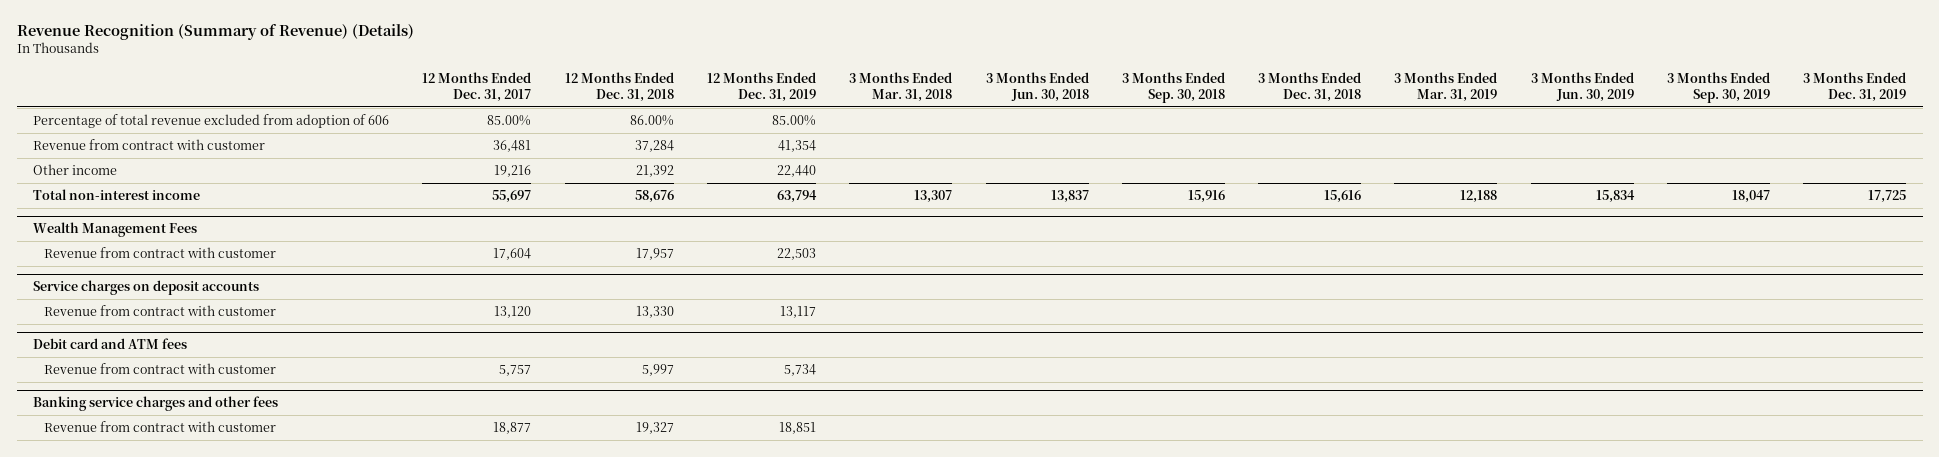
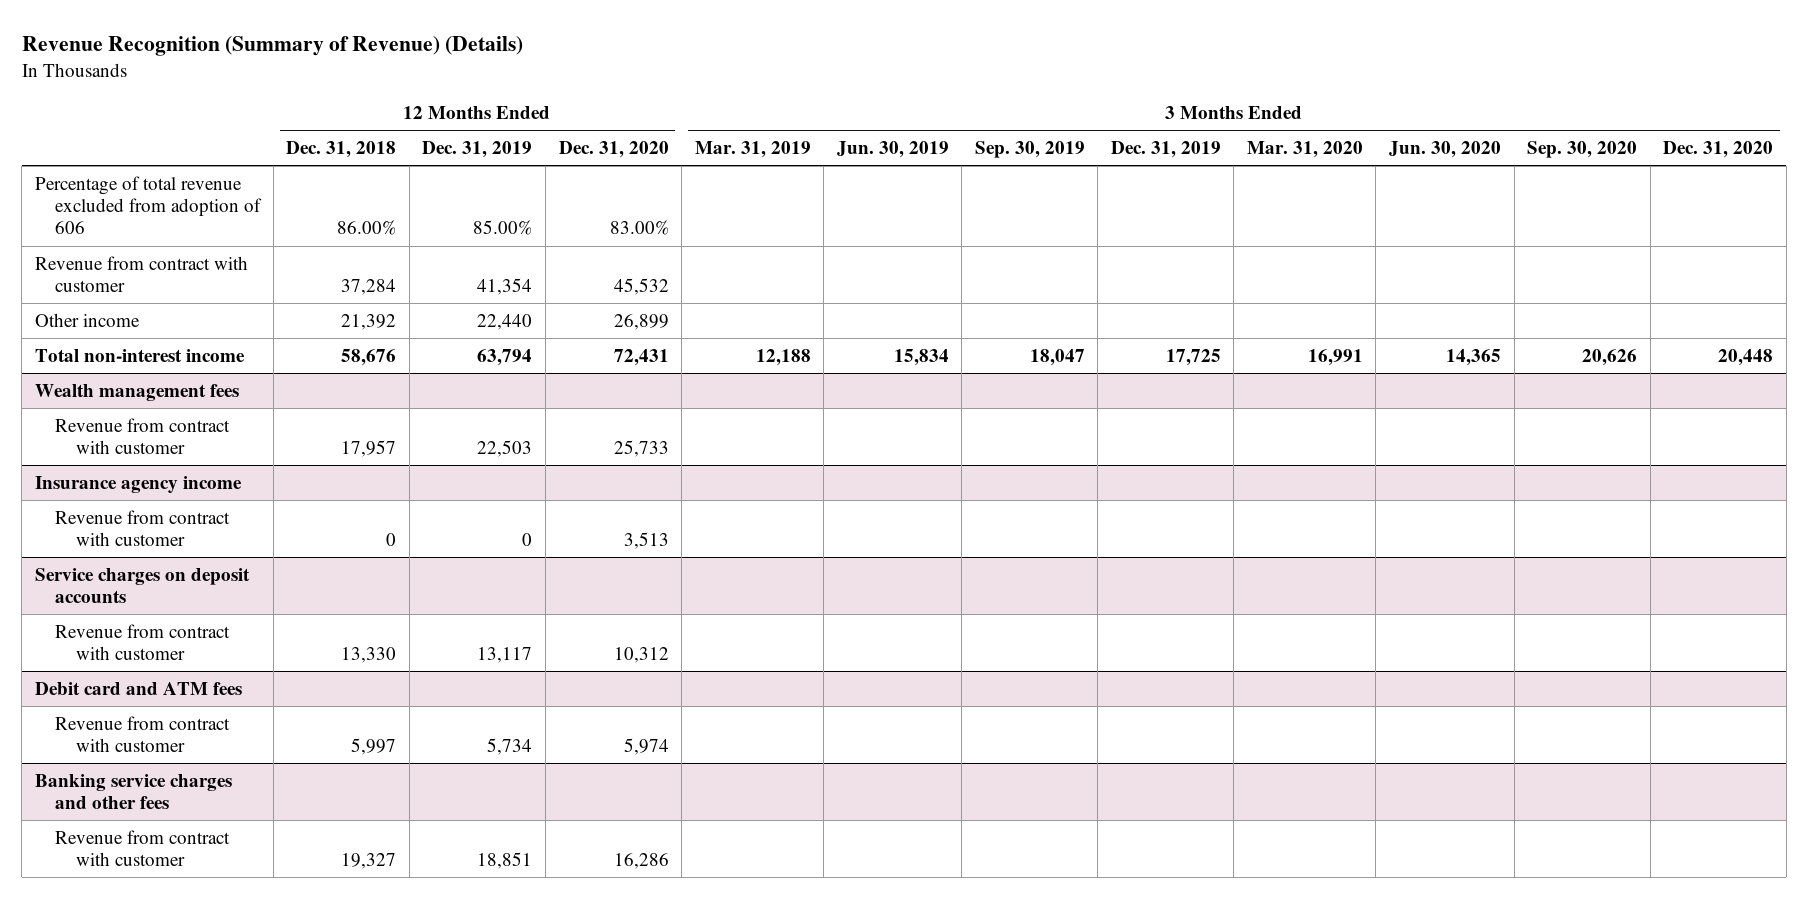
- | 12 Months Ended Dec. 31, 2017 | 12 Months Ended Dec. 31, 2018 | 12 Months Ended Dec. 31, 2019 | 3 Months Ended Mar. 31, 2018 | 3 Months Ended Jun. 30, 2018 | 3 Months Ended Sep. 30, 2018 | 3 Months Ended Dec. 31, 2018 | 3 Months Ended Mar. 31, 2019 | 3 Months Ended Jun. 30, 2019 | 3 Months Ended Sep. 30, 2019 | 3 Months Ended Dec. 31, 2019
+ | 12 Months Ended Dec. 31, 2018 | 12 Months Ended Dec. 31, 2019 | 12 Months Ended Dec. 31, 2020 | 3 Months Ended Mar. 31, 2019 | 3 Months Ended Jun. 30, 2019 | 3 Months Ended Sep. 30, 2019 | 3 Months Ended Dec. 31, 2019 | 3 Months Ended Mar. 31, 2020 | 3 Months Ended Jun. 30, 2020 | 3 Months Ended Sep. 30, 2020 | 3 Months Ended Dec. 31, 2020
- Wealth Management Fees
+ Wealth management fees
+ Insurance agency income
+ Revenue from contract with customer | 0 | 0 | 3,513 | | | | | | | |

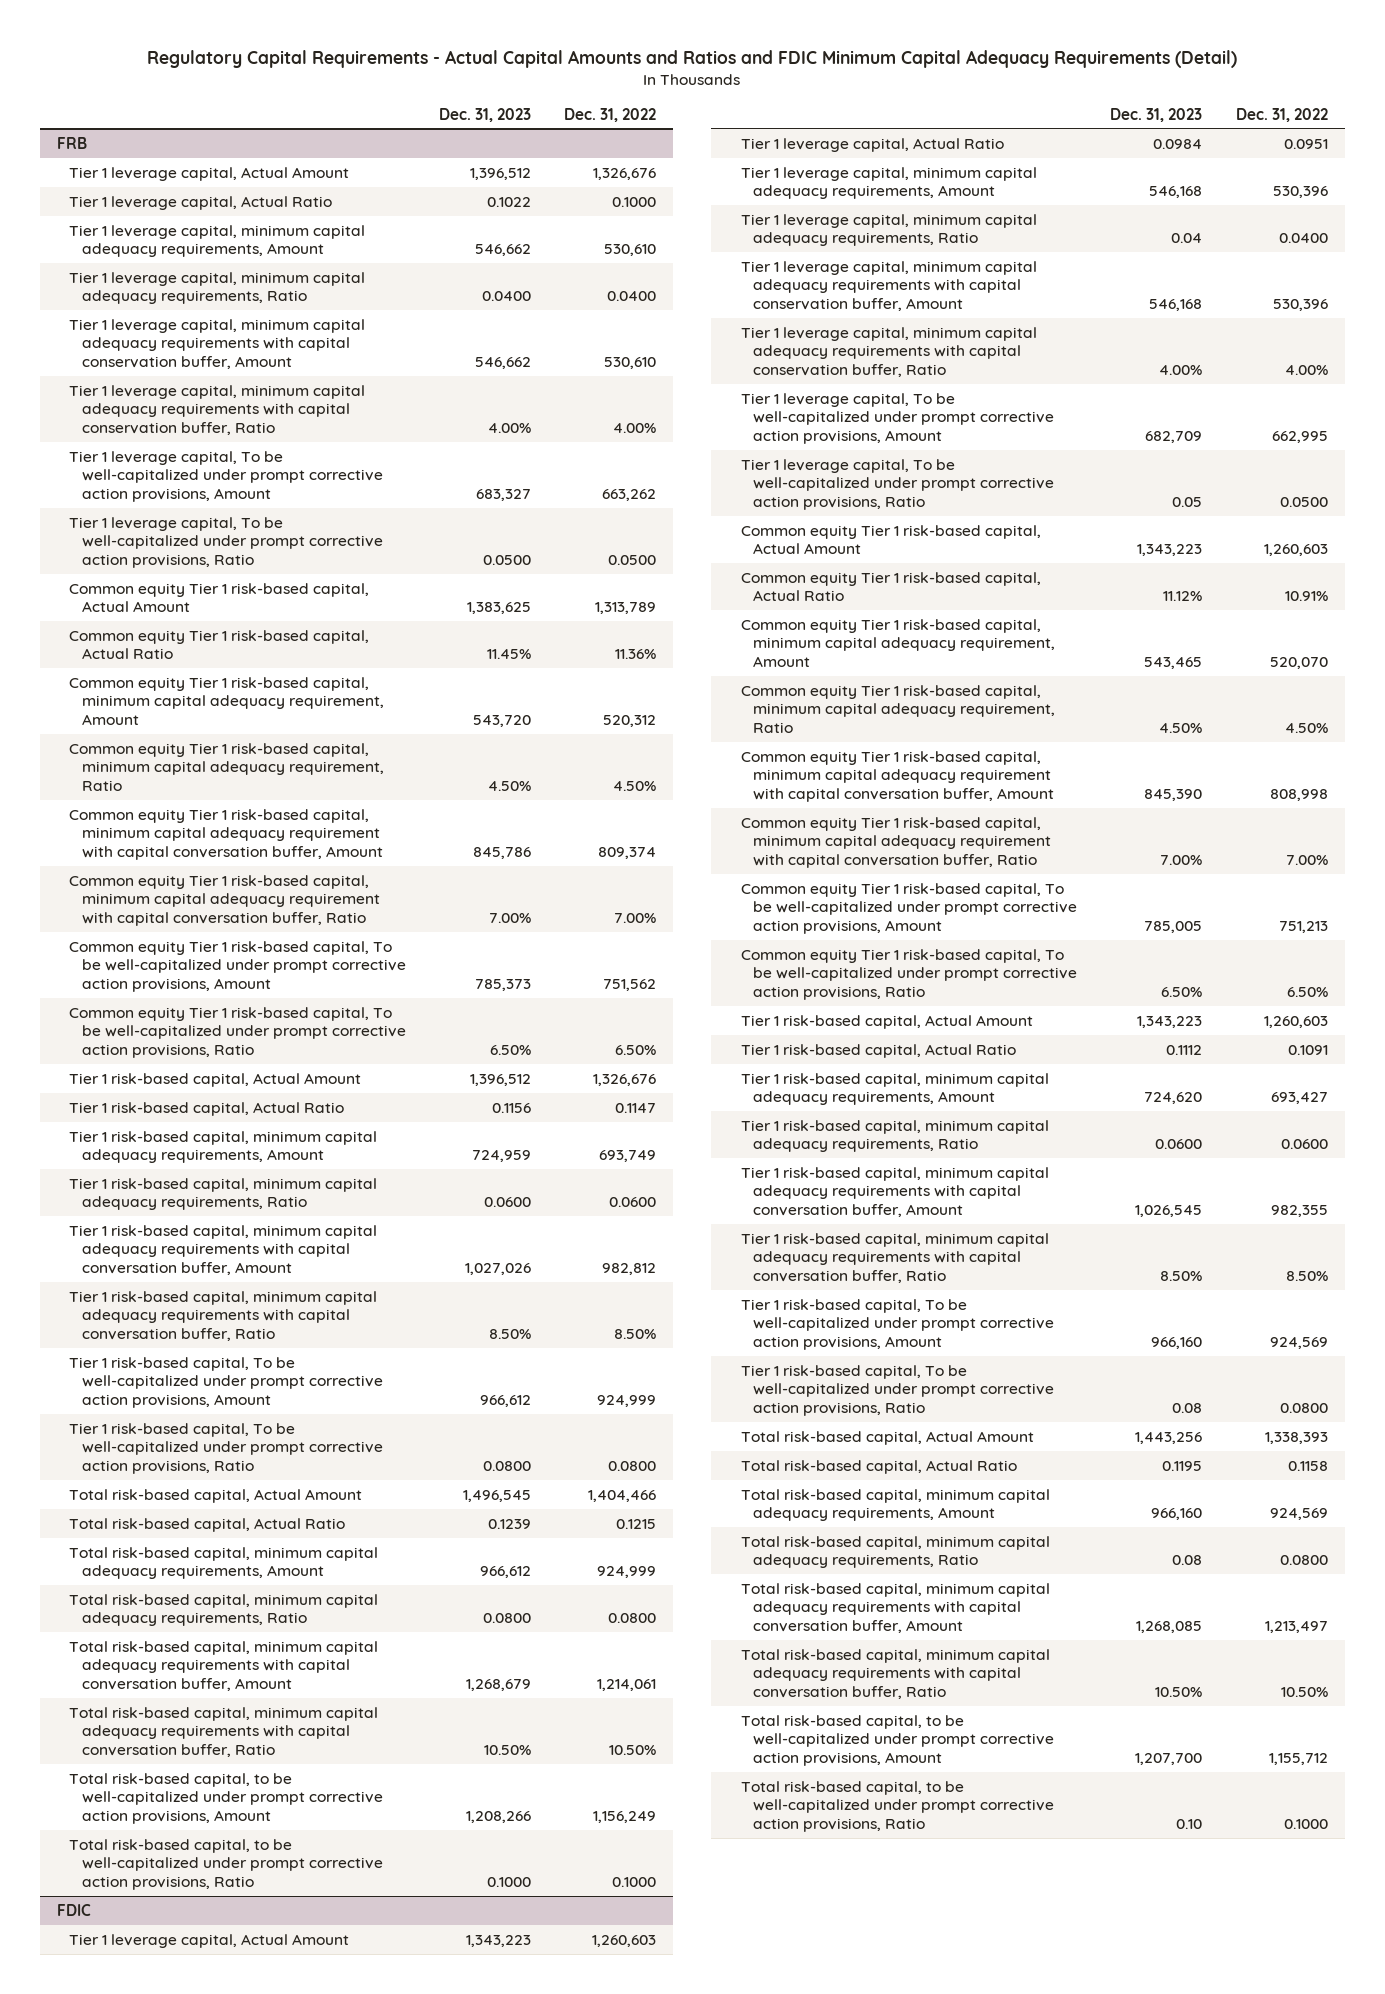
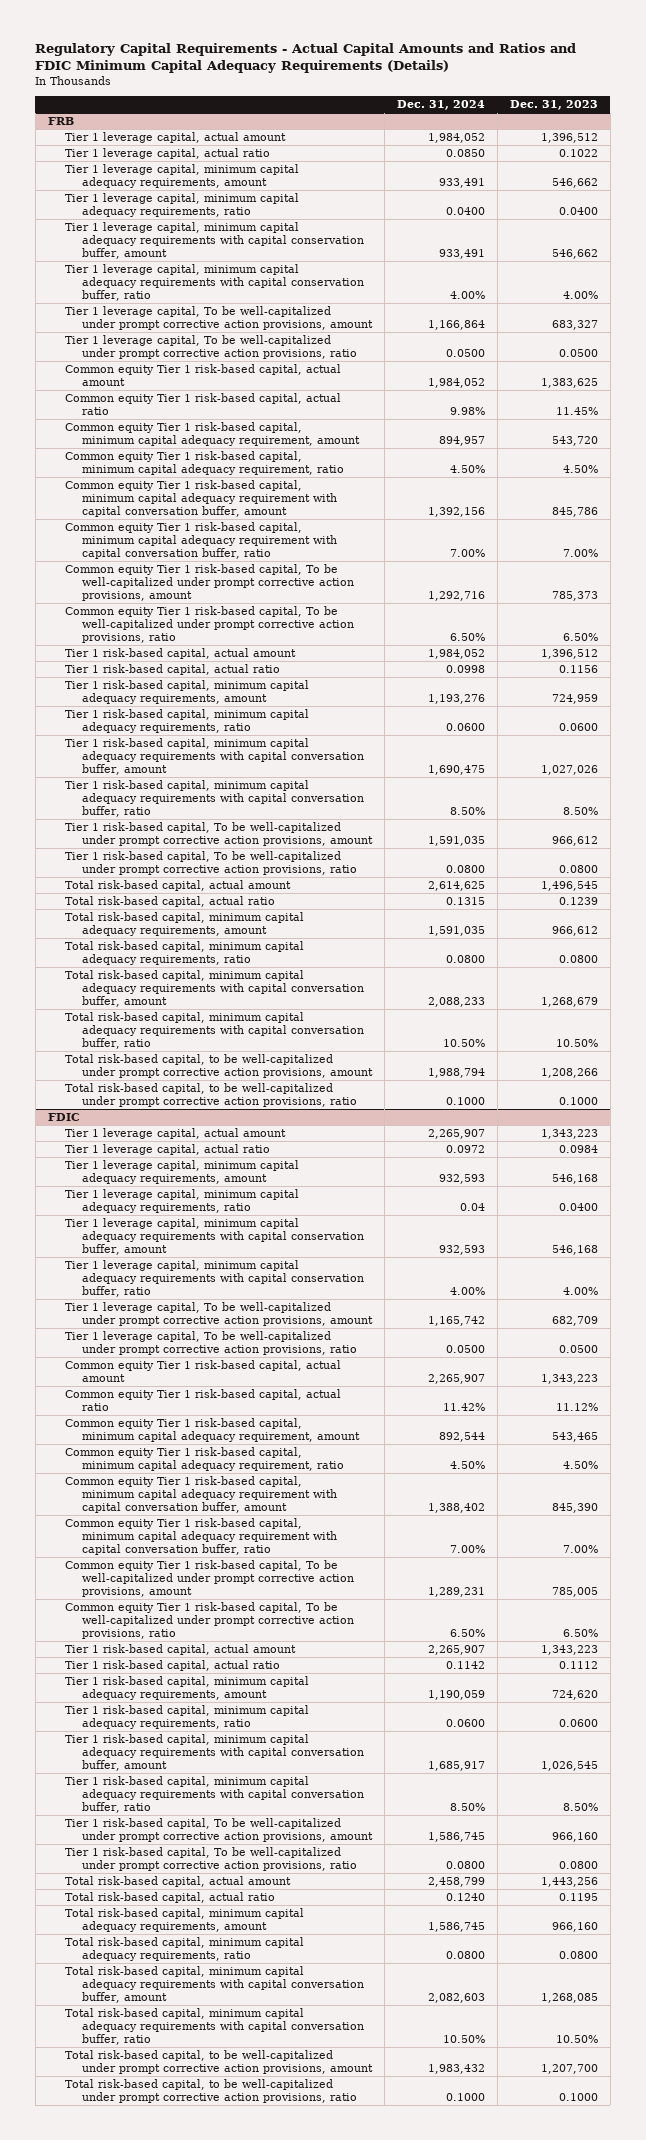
- Regulatory Capital Requirements - Actual Capital Amounts and Ratios and FDIC Minimum Capital Adequacy Requirements (Detail)
+ Regulatory Capital Requirements - Actual Capital Amounts and Ratios and FDIC Minimum Capital Adequacy Requirements (Details)
- | Dec. 31, 2023 | Dec. 31, 2022
+ | Dec. 31, 2024 | Dec. 31, 2023
@ FRB
- Tier 1 leverage capital, Actual Amount | 1,396,512 | 1,326,676
- Tier 1 leverage capital, Actual Ratio | 0.1022 | 0.1000
- Tier 1 leverage capital, minimum capital adequacy requirements, Amount | 546,662 | 530,610
- Tier 1 leverage capital, minimum capital adequacy requirements, Ratio | 0.0400 | 0.0400
- Tier 1 leverage capital, minimum capital adequacy requirements with capital conservation buffer, Amount | 546,662 | 530,610
- Tier 1 leverage capital, minimum capital adequacy requirements with capital conservation buffer, Ratio | 4.00% | 4.00%
- Tier 1 leverage capital, To be well-capitalized under prompt corrective action provisions, Amount | 683,327 | 663,262
- Tier 1 leverage capital, To be well-capitalized under prompt corrective action provisions, Ratio | 0.0500 | 0.0500
- Common equity Tier 1 risk-based capital, Actual Amount | 1,383,625 | 1,313,789
- Common equity Tier 1 risk-based capital, Actual Ratio | 11.45% | 11.36%
- Common equity Tier 1 risk-based capital, minimum capital adequacy requirement, Amount | 543,720 | 520,312
- Common equity Tier 1 risk-based capital, minimum capital adequacy requirement, Ratio | 4.50% | 4.50%
- Common equity Tier 1 risk-based capital, minimum capital adequacy requirement with capital conversation buffer, Amount | 845,786 | 809,374
- Common equity Tier 1 risk-based capital, minimum capital adequacy requirement with capital conversation buffer, Ratio | 7.00% | 7.00%
- Common equity Tier 1 risk-based capital, To be well-capitalized under prompt corrective action provisions, Amount | 785,373 | 751,562
- Common equity Tier 1 risk-based capital, To be well-capitalized under prompt corrective action provisions, Ratio | 6.50% | 6.50%
- Tier 1 risk-based capital, Actual Amount | 1,396,512 | 1,326,676
- Tier 1 risk-based capital, Actual Ratio | 0.1156 | 0.1147
- Tier 1 risk-based capital, minimum capital adequacy requirements, Amount | 724,959 | 693,749
- Tier 1 risk-based capital, minimum capital adequacy requirements, Ratio | 0.0600 | 0.0600
- Tier 1 risk-based capital, minimum capital adequacy requirements with capital conversation buffer, Amount | 1,027,026 | 982,812
- Tier 1 risk-based capital, minimum capital adequacy requirements with capital conversation buffer, Ratio | 8.50% | 8.50%
- Tier 1 risk-based capital, To be well-capitalized under prompt corrective action provisions, Amount | 966,612 | 924,999
- Tier 1 risk-based capital, To be well-capitalized under prompt corrective action provisions, Ratio | 0.0800 | 0.0800
- Total risk-based capital, Actual Amount | 1,496,545 | 1,404,466
- Total risk-based capital, Actual Ratio | 0.1239 | 0.1215
- Total risk-based capital, minimum capital adequacy requirements, Amount | 966,612 | 924,999
- Total risk-based capital, minimum capital adequacy requirements, Ratio | 0.0800 | 0.0800
- Total risk-based capital, minimum capital adequacy requirements with capital conversation buffer, Amount | 1,268,679 | 1,214,061
- Total risk-based capital, minimum capital adequacy requirements with capital conversation buffer, Ratio | 10.50% | 10.50%
- Total risk-based capital, to be well-capitalized under prompt corrective action provisions, Amount | 1,208,266 | 1,156,249
- Total risk-based capital, to be well-capitalized under prompt corrective action provisions, Ratio | 0.1000 | 0.1000
+ Tier 1 leverage capital, actual amount | 1,984,052 | 1,396,512
+ Tier 1 leverage capital, actual ratio | 0.0850 | 0.1022
+ Tier 1 leverage capital, minimum capital adequacy requirements, amount | 933,491 | 546,662
+ Tier 1 leverage capital, minimum capital adequacy requirements, ratio | 0.0400 | 0.0400
+ Tier 1 leverage capital, minimum capital adequacy requirements with capital conservation buffer, amount | 933,491 | 546,662
+ Tier 1 leverage capital, minimum capital adequacy requirements with capital conservation buffer, ratio | 4.00% | 4.00%
+ Tier 1 leverage capital, To be well-capitalized under prompt corrective action provisions, amount | 1,166,864 | 683,327
+ Tier 1 leverage capital, To be well-capitalized under prompt corrective action provisions, ratio | 0.0500 | 0.0500
+ Common equity Tier 1 risk-based capital, actual amount | 1,984,052 | 1,383,625
+ Common equity Tier 1 risk-based capital, actual ratio | 9.98% | 11.45%
+ Common equity Tier 1 risk-based capital, minimum capital adequacy requirement, amount | 894,957 | 543,720
+ Common equity Tier 1 risk-based capital, minimum capital adequacy requirement, ratio | 4.50% | 4.50%
+ Common equity Tier 1 risk-based capital, minimum capital adequacy requirement with capital conversation buffer, amount | 1,392,156 | 845,786
+ Common equity Tier 1 risk-based capital, minimum capital adequacy requirement with capital conversation buffer, ratio | 7.00% | 7.00%
+ Common equity Tier 1 risk-based capital, To be well-capitalized under prompt corrective action provisions, amount | 1,292,716 | 785,373
+ Common equity Tier 1 risk-based capital, To be well-capitalized under prompt corrective action provisions, ratio | 6.50% | 6.50%
+ Tier 1 risk-based capital, actual amount | 1,984,052 | 1,396,512
+ Tier 1 risk-based capital, actual ratio | 0.0998 | 0.1156
+ Tier 1 risk-based capital, minimum capital adequacy requirements, amount | 1,193,276 | 724,959
+ Tier 1 risk-based capital, minimum capital adequacy requirements, ratio | 0.0600 | 0.0600
+ Tier 1 risk-based capital, minimum capital adequacy requirements with capital conversation buffer, amount | 1,690,475 | 1,027,026
+ Tier 1 risk-based capital, minimum capital adequacy requirements with capital conversation buffer, ratio | 8.50% | 8.50%
+ Tier 1 risk-based capital, To be well-capitalized under prompt corrective action provisions, amount | 1,591,035 | 966,612
+ Tier 1 risk-based capital, To be well-capitalized under prompt corrective action provisions, ratio | 0.0800 | 0.0800
+ Total risk-based capital, actual amount | 2,614,625 | 1,496,545
+ Total risk-based capital, actual ratio | 0.1315 | 0.1239
+ Total risk-based capital, minimum capital adequacy requirements, amount | 1,591,035 | 966,612
+ Total risk-based capital, minimum capital adequacy requirements, ratio | 0.0800 | 0.0800
+ Total risk-based capital, minimum capital adequacy requirements with capital conversation buffer, amount | 2,088,233 | 1,268,679
+ Total risk-based capital, minimum capital adequacy requirements with capital conversation buffer, ratio | 10.50% | 10.50%
+ Total risk-based capital, to be well-capitalized under prompt corrective action provisions, amount | 1,988,794 | 1,208,266
+ Total risk-based capital, to be well-capitalized under prompt corrective action provisions, ratio | 0.1000 | 0.1000
@ FDIC
- Tier 1 leverage capital, Actual Amount | 1,343,223 | 1,260,603
- Tier 1 leverage capital, Actual Ratio | 0.0984 | 0.0951
- Tier 1 leverage capital, minimum capital adequacy requirements, Amount | 546,168 | 530,396
- Tier 1 leverage capital, minimum capital adequacy requirements, Ratio | 0.04 | 0.0400
- Tier 1 leverage capital, minimum capital adequacy requirements with capital conservation buffer, Amount | 546,168 | 530,396
- Tier 1 leverage capital, minimum capital adequacy requirements with capital conservation buffer, Ratio | 4.00% | 4.00%
- Tier 1 leverage capital, To be well-capitalized under prompt corrective action provisions, Amount | 682,709 | 662,995
- Tier 1 leverage capital, To be well-capitalized under prompt corrective action provisions, Ratio | 0.05 | 0.0500
- Common equity Tier 1 risk-based capital, Actual Amount | 1,343,223 | 1,260,603
- Common equity Tier 1 risk-based capital, Actual Ratio | 11.12% | 10.91%
- Common equity Tier 1 risk-based capital, minimum capital adequacy requirement, Amount | 543,465 | 520,070
- Common equity Tier 1 risk-based capital, minimum capital adequacy requirement, Ratio | 4.50% | 4.50%
- Common equity Tier 1 risk-based capital, minimum capital adequacy requirement with capital conversation buffer, Amount | 845,390 | 808,998
- Common equity Tier 1 risk-based capital, minimum capital adequacy requirement with capital conversation buffer, Ratio | 7.00% | 7.00%
- Common equity Tier 1 risk-based capital, To be well-capitalized under prompt corrective action provisions, Amount | 785,005 | 751,213
- Common equity Tier 1 risk-based capital, To be well-capitalized under prompt corrective action provisions, Ratio | 6.50% | 6.50%
- Tier 1 risk-based capital, Actual Amount | 1,343,223 | 1,260,603
- Tier 1 risk-based capital, Actual Ratio | 0.1112 | 0.1091
- Tier 1 risk-based capital, minimum capital adequacy requirements, Amount | 724,620 | 693,427
- Tier 1 risk-based capital, minimum capital adequacy requirements, Ratio | 0.0600 | 0.0600
- Tier 1 risk-based capital, minimum capital adequacy requirements with capital conversation buffer, Amount | 1,026,545 | 982,355
- Tier 1 risk-based capital, minimum capital adequacy requirements with capital conversation buffer, Ratio | 8.50% | 8.50%
- Tier 1 risk-based capital, To be well-capitalized under prompt corrective action provisions, Amount | 966,160 | 924,569
- Tier 1 risk-based capital, To be well-capitalized under prompt corrective action provisions, Ratio | 0.08 | 0.0800
- Total risk-based capital, Actual Amount | 1,443,256 | 1,338,393
- Total risk-based capital, Actual Ratio | 0.1195 | 0.1158
- Total risk-based capital, minimum capital adequacy requirements, Amount | 966,160 | 924,569
- Total risk-based capital, minimum capital adequacy requirements, Ratio | 0.08 | 0.0800
- Total risk-based capital, minimum capital adequacy requirements with capital conversation buffer, Amount | 1,268,085 | 1,213,497
- Total risk-based capital, minimum capital adequacy requirements with capital conversation buffer, Ratio | 10.50% | 10.50%
- Total risk-based capital, to be well-capitalized under prompt corrective action provisions, Amount | 1,207,700 | 1,155,712
- Total risk-based capital, to be well-capitalized under prompt corrective action provisions, Ratio | 0.10 | 0.1000
+ Tier 1 leverage capital, actual amount | 2,265,907 | 1,343,223
+ Tier 1 leverage capital, actual ratio | 0.0972 | 0.0984
+ Tier 1 leverage capital, minimum capital adequacy requirements, amount | 932,593 | 546,168
+ Tier 1 leverage capital, minimum capital adequacy requirements, ratio | 0.04 | 0.0400
+ Tier 1 leverage capital, minimum capital adequacy requirements with capital conservation buffer, amount | 932,593 | 546,168
+ Tier 1 leverage capital, minimum capital adequacy requirements with capital conservation buffer, ratio | 4.00% | 4.00%
+ Tier 1 leverage capital, To be well-capitalized under prompt corrective action provisions, amount | 1,165,742 | 682,709
+ Tier 1 leverage capital, To be well-capitalized under prompt corrective action provisions, ratio | 0.0500 | 0.0500
+ Common equity Tier 1 risk-based capital, actual amount | 2,265,907 | 1,343,223
+ Common equity Tier 1 risk-based capital, actual ratio | 11.42% | 11.12%
+ Common equity Tier 1 risk-based capital, minimum capital adequacy requirement, amount | 892,544 | 543,465
+ Common equity Tier 1 risk-based capital, minimum capital adequacy requirement, ratio | 4.50% | 4.50%
+ Common equity Tier 1 risk-based capital, minimum capital adequacy requirement with capital conversation buffer, amount | 1,388,402 | 845,390
+ Common equity Tier 1 risk-based capital, minimum capital adequacy requirement with capital conversation buffer, ratio | 7.00% | 7.00%
+ Common equity Tier 1 risk-based capital, To be well-capitalized under prompt corrective action provisions, amount | 1,289,231 | 785,005
+ Common equity Tier 1 risk-based capital, To be well-capitalized under prompt corrective action provisions, ratio | 6.50% | 6.50%
+ Tier 1 risk-based capital, actual amount | 2,265,907 | 1,343,223
+ Tier 1 risk-based capital, actual ratio | 0.1142 | 0.1112
+ Tier 1 risk-based capital, minimum capital adequacy requirements, amount | 1,190,059 | 724,620
+ Tier 1 risk-based capital, minimum capital adequacy requirements, ratio | 0.0600 | 0.0600
+ Tier 1 risk-based capital, minimum capital adequacy requirements with capital conversation buffer, amount | 1,685,917 | 1,026,545
+ Tier 1 risk-based capital, minimum capital adequacy requirements with capital conversation buffer, ratio | 8.50% | 8.50%
+ Tier 1 risk-based capital, To be well-capitalized under prompt corrective action provisions, amount | 1,586,745 | 966,160
+ Tier 1 risk-based capital, To be well-capitalized under prompt corrective action provisions, ratio | 0.0800 | 0.0800
+ Total risk-based capital, actual amount | 2,458,799 | 1,443,256
+ Total risk-based capital, actual ratio | 0.1240 | 0.1195
+ Total risk-based capital, minimum capital adequacy requirements, amount | 1,586,745 | 966,160
+ Total risk-based capital, minimum capital adequacy requirements, ratio | 0.0800 | 0.0800
+ Total risk-based capital, minimum capital adequacy requirements with capital conversation buffer, amount | 2,082,603 | 1,268,085
+ Total risk-based capital, minimum capital adequacy requirements with capital conversation buffer, ratio | 10.50% | 10.50%
+ Total risk-based capital, to be well-capitalized under prompt corrective action provisions, amount | 1,983,432 | 1,207,700
+ Total risk-based capital, to be well-capitalized under prompt corrective action provisions, ratio | 0.1000 | 0.1000

